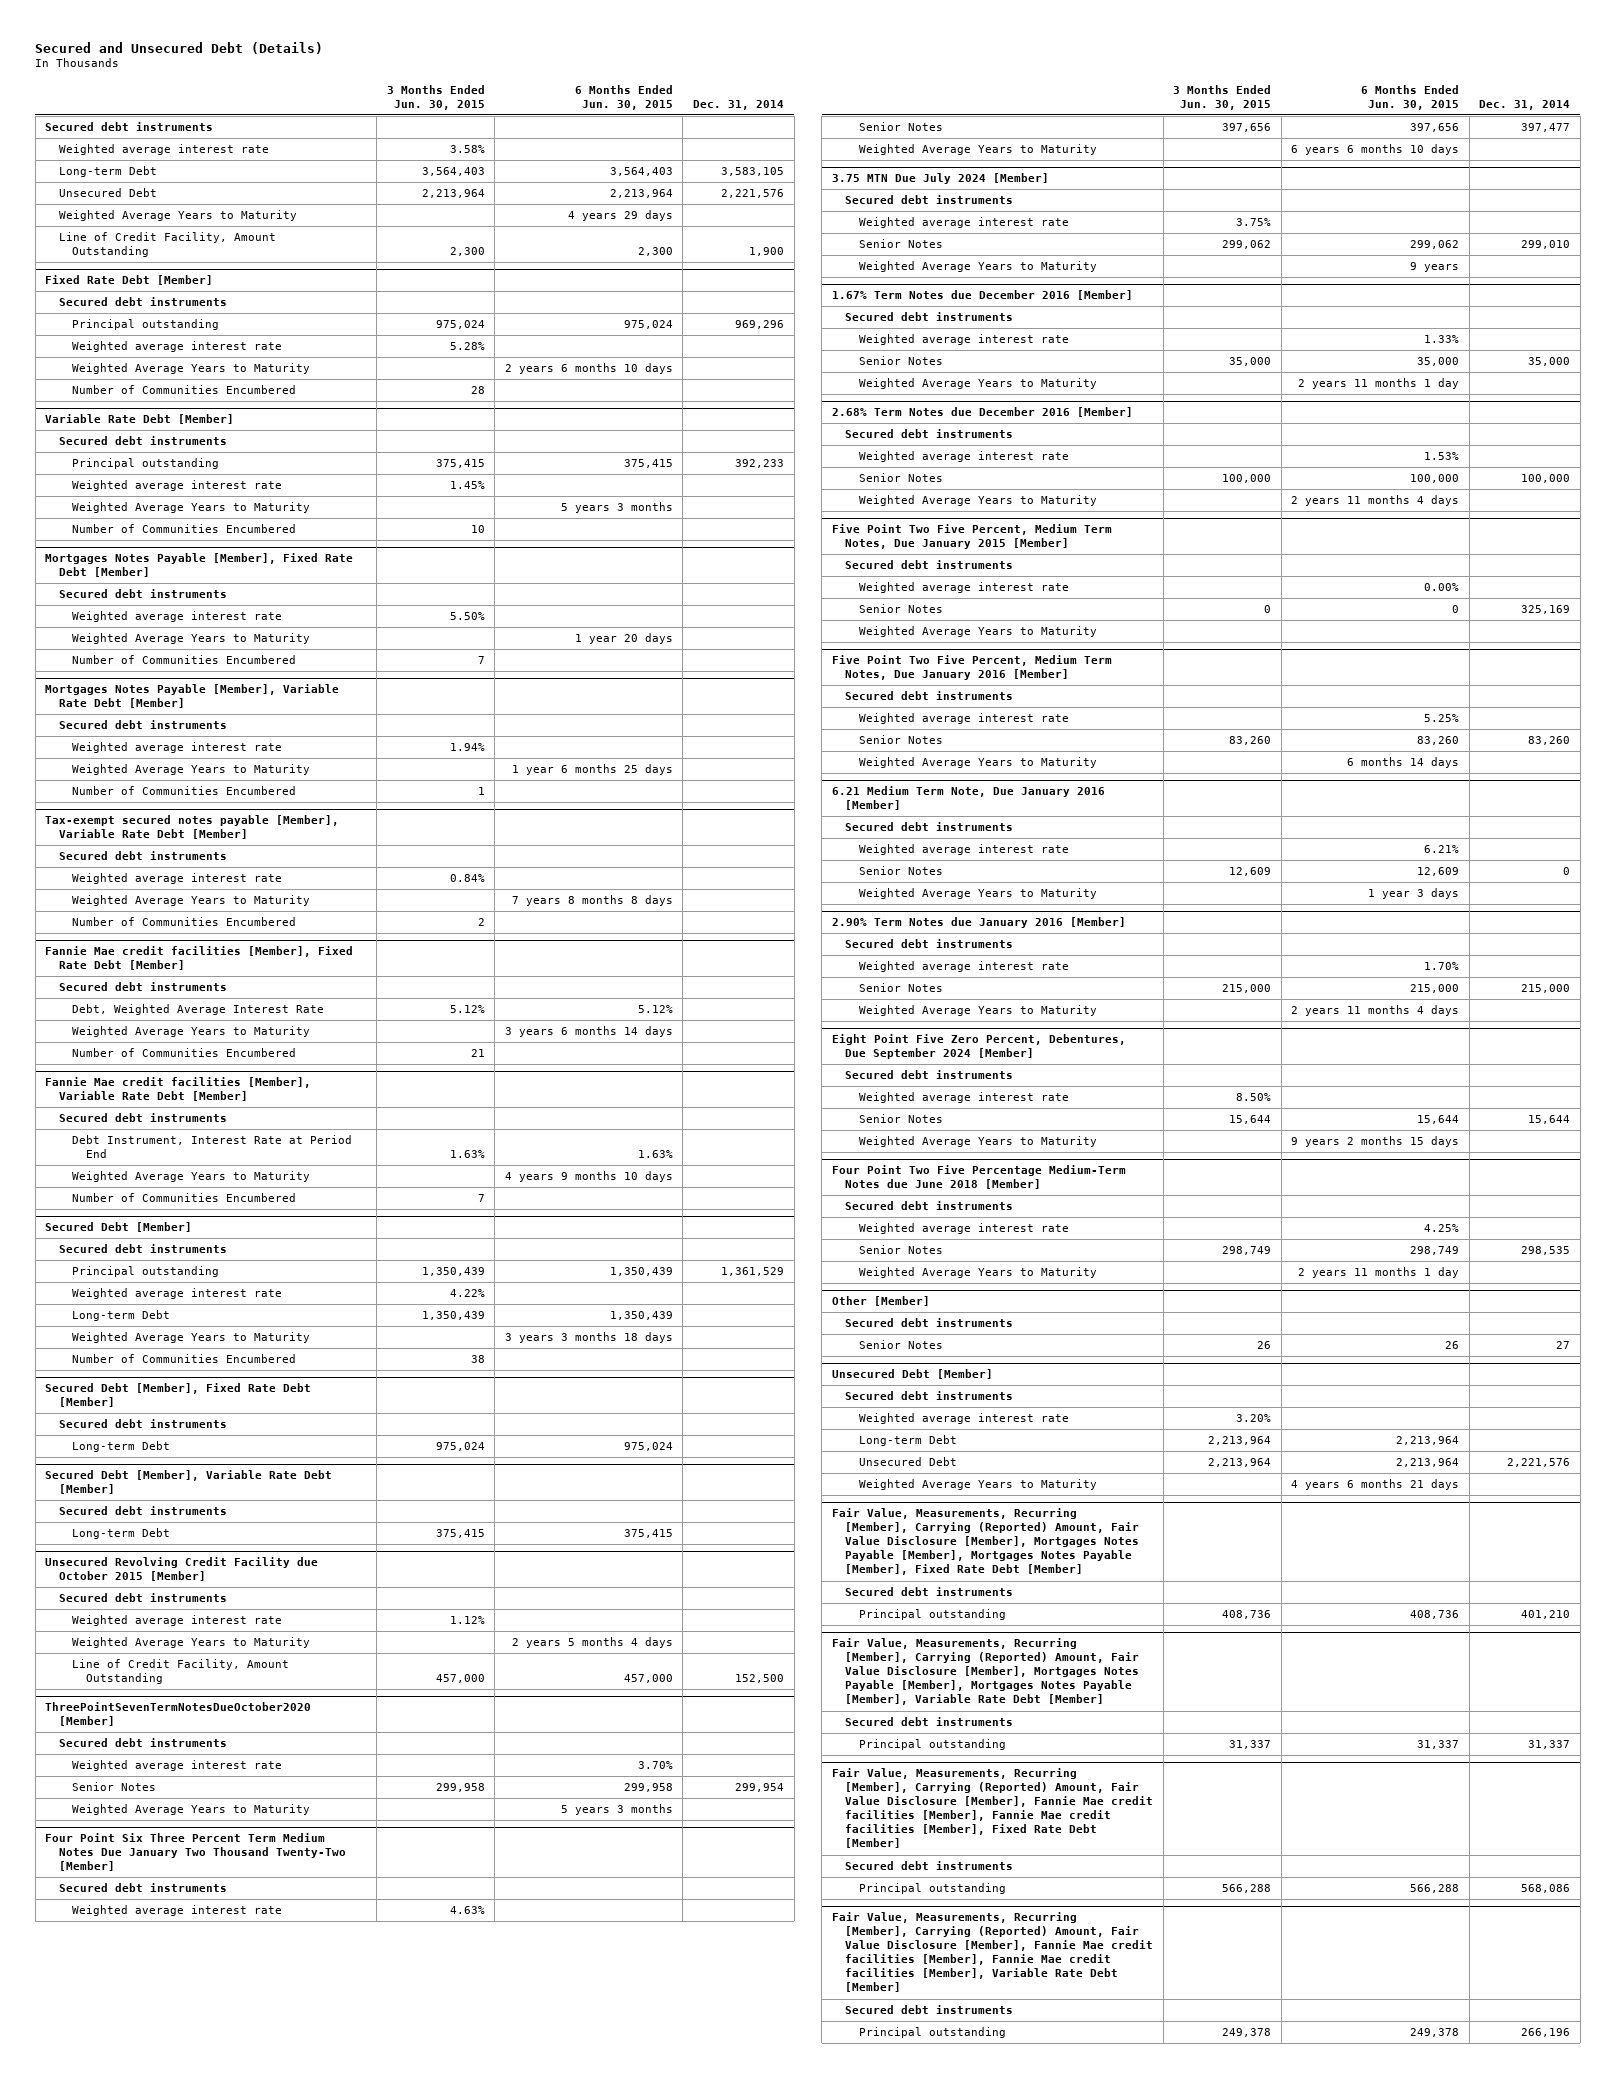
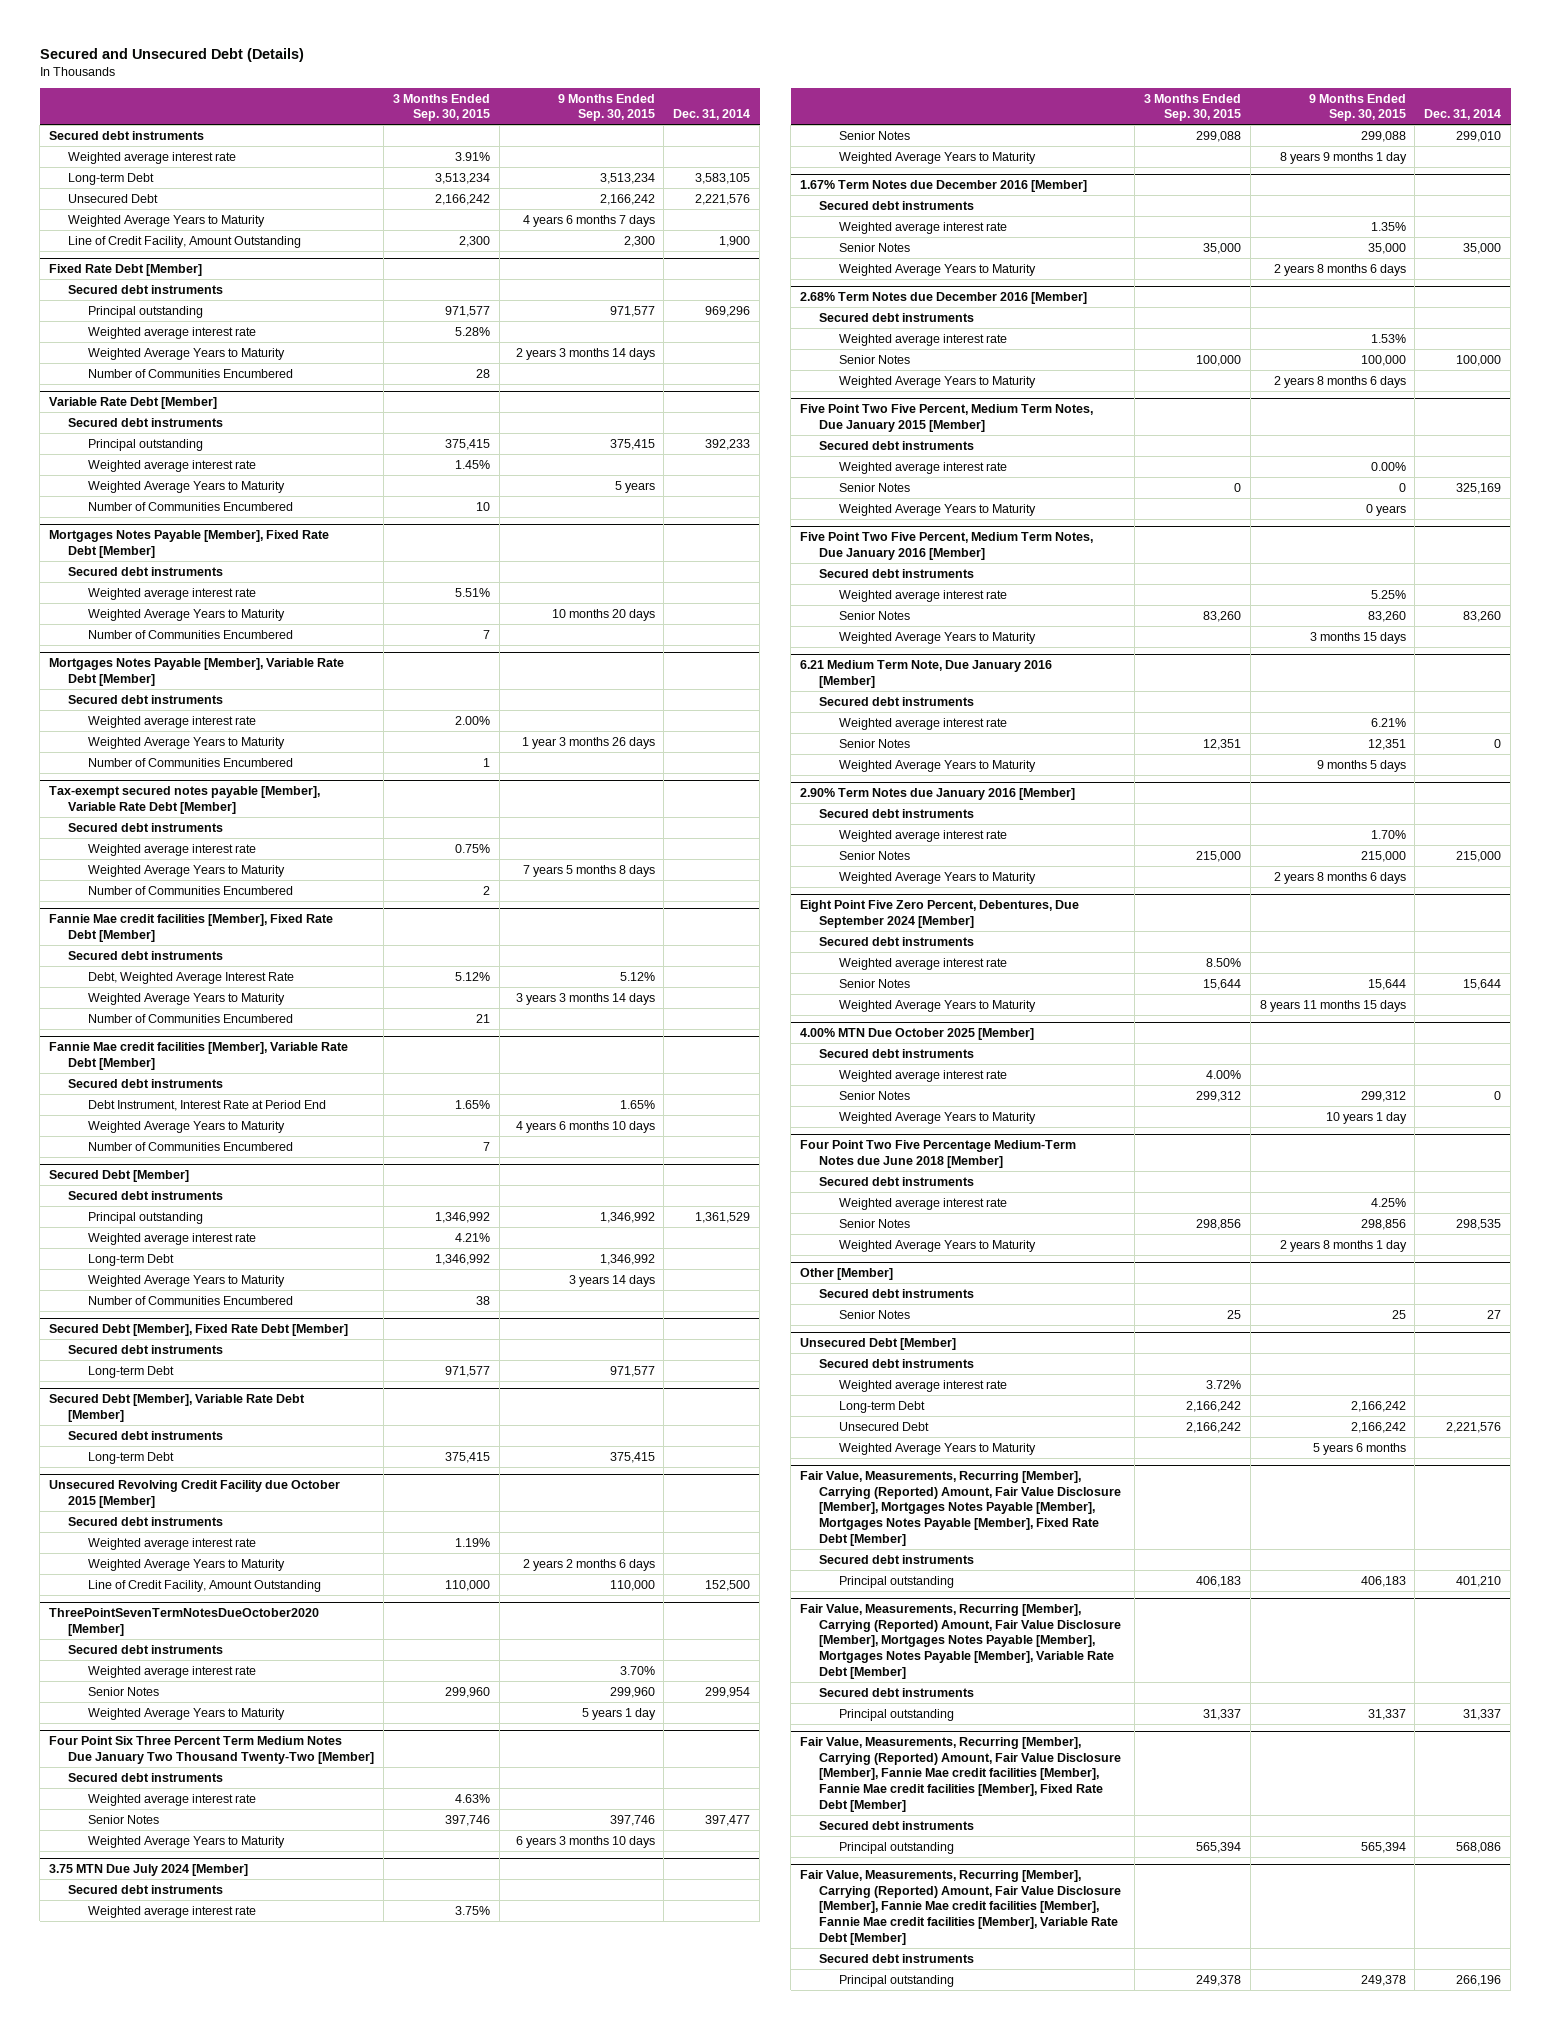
- | 3 Months Ended Jun. 30, 2015 | 6 Months Ended Jun. 30, 2015 | Dec. 31, 2014
+ | 3 Months Ended Sep. 30, 2015 | 9 Months Ended Sep. 30, 2015 | Dec. 31, 2014
+ 4.00% MTN Due October 2025 [Member]
+ Secured debt instruments
+ Weighted average interest rate | 4.00% | |
+ Senior Notes | 299,312 | 299,312 | 0
+ Weighted Average Years to Maturity | | 10 years 1 day |

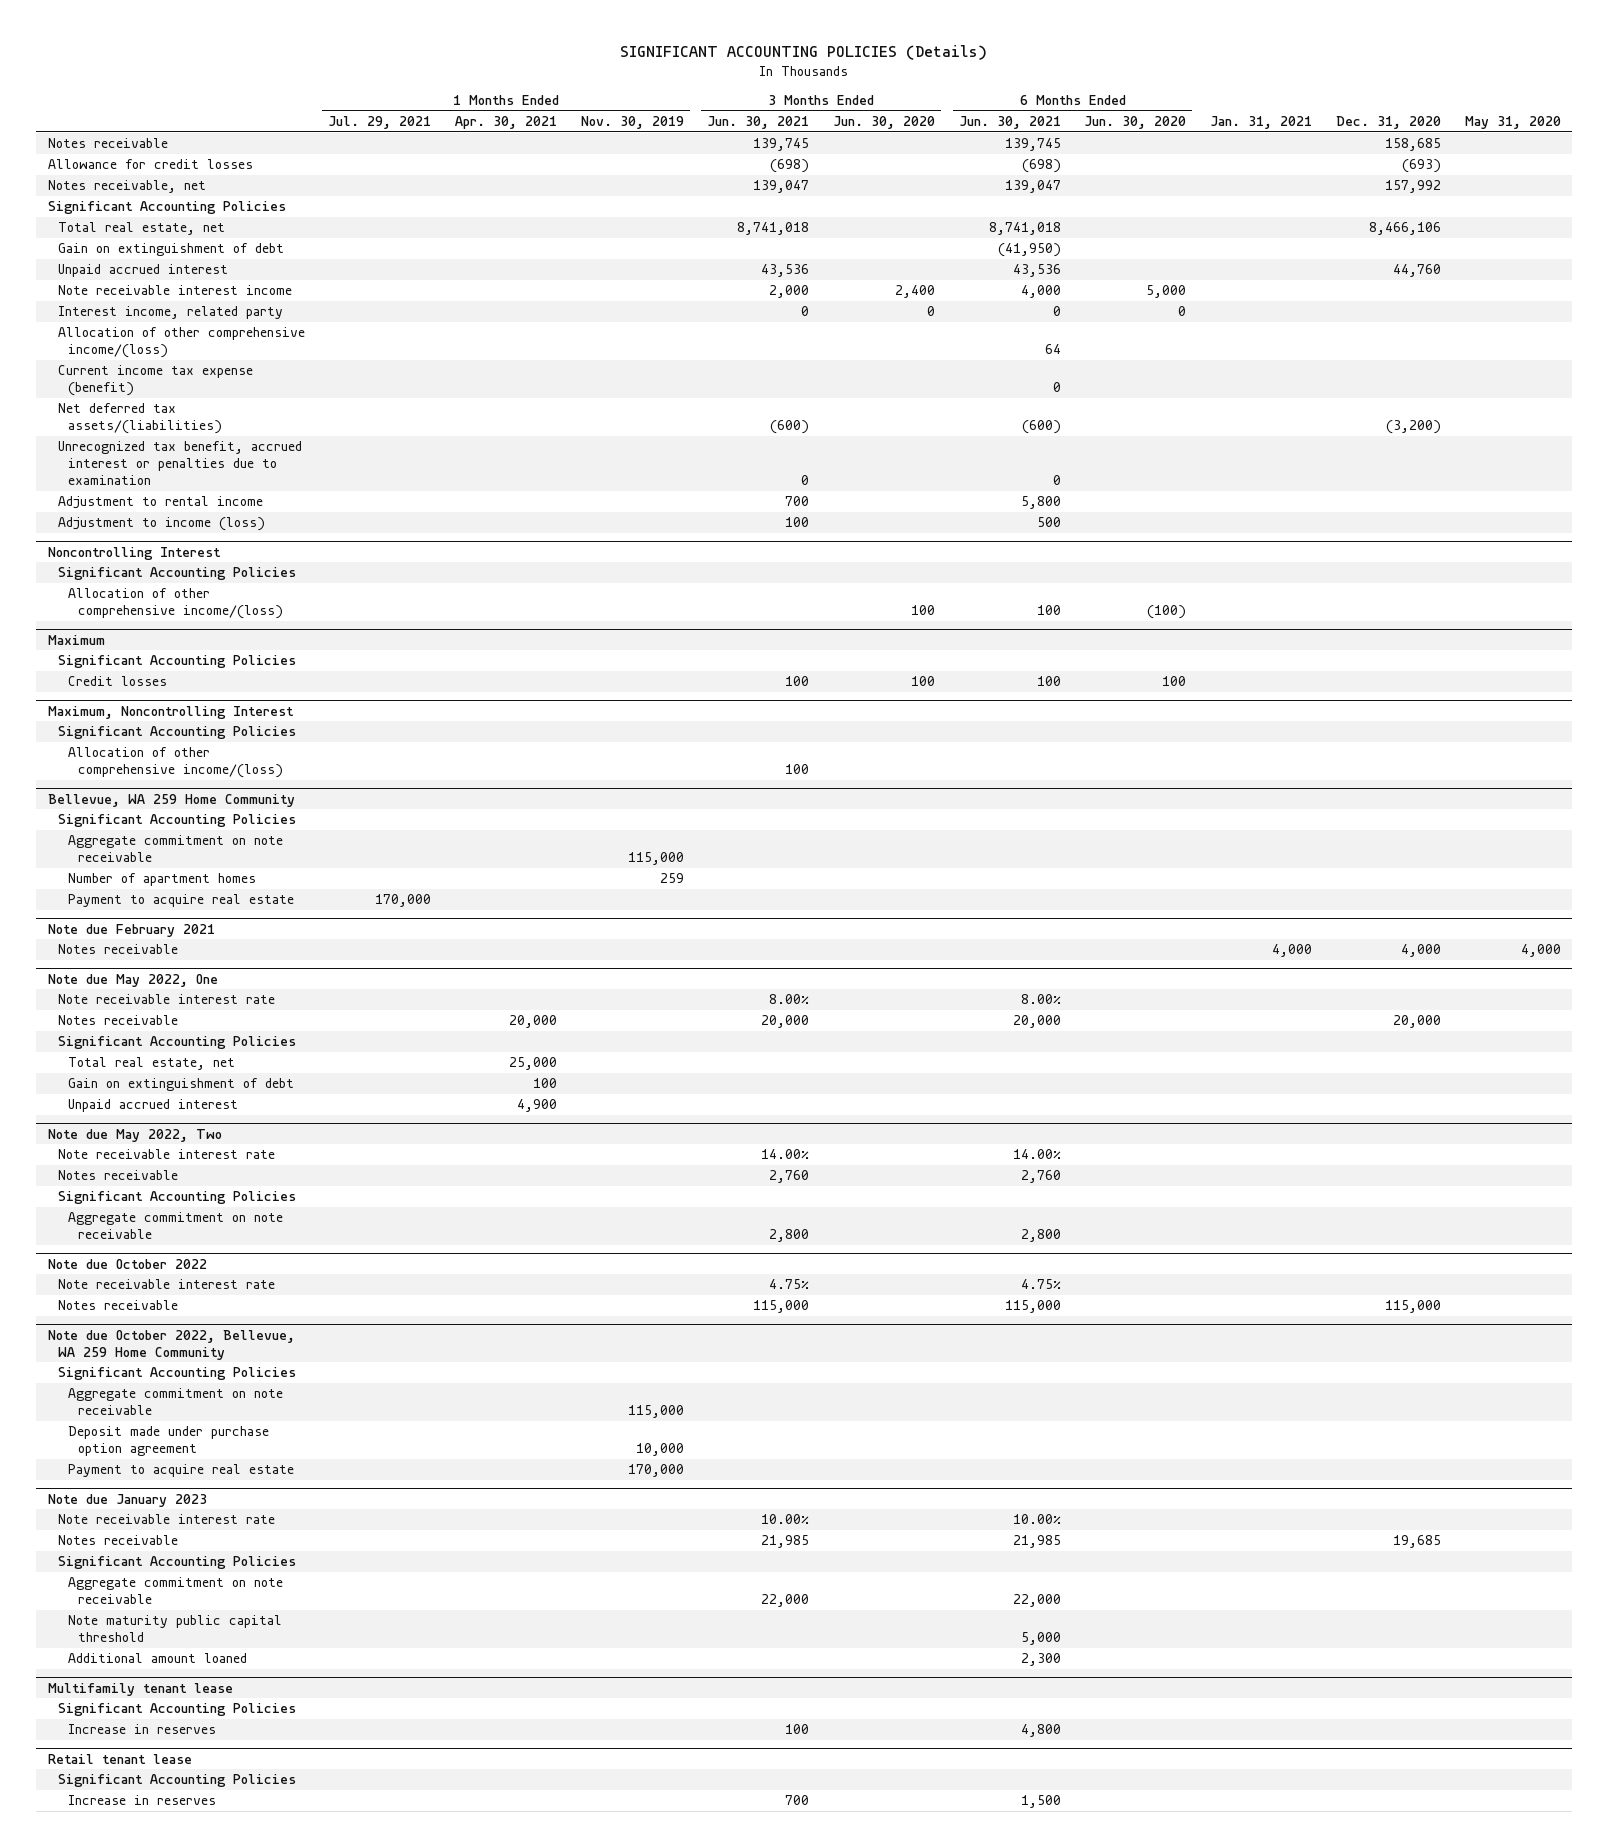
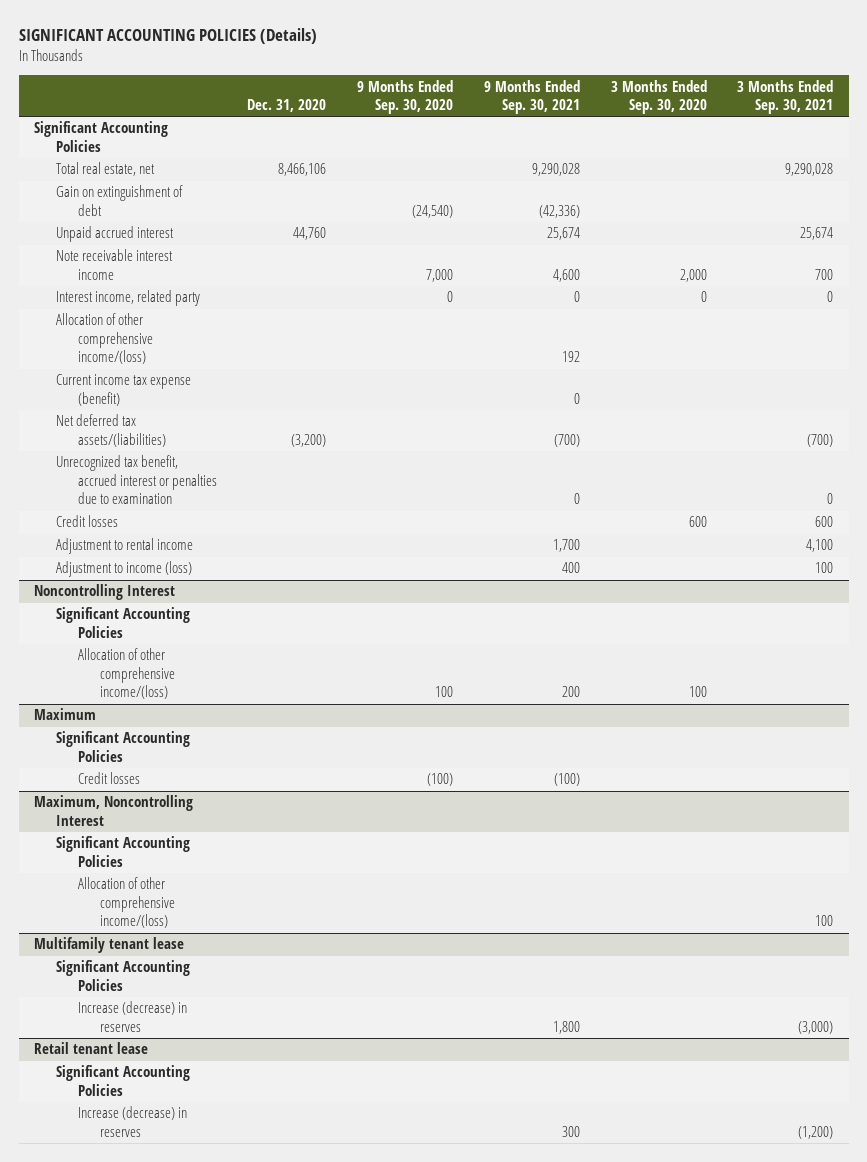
- | 1 Months Ended Jul. 29, 2021 | 1 Months Ended Apr. 30, 2021 | 1 Months Ended Nov. 30, 2019 | 3 Months Ended Jun. 30, 2021 | 3 Months Ended Jun. 30, 2020 | 6 Months Ended Jun. 30, 2021 | 6 Months Ended Jun. 30, 2020 | Jan. 31, 2021 | Dec. 31, 2020 | May 31, 2020
+ | Dec. 31, 2020 | 9 Months Ended Sep. 30, 2020 | 9 Months Ended Sep. 30, 2021 | 3 Months Ended Sep. 30, 2020 | 3 Months Ended Sep. 30, 2021
- Notes receivable | | | | 139,745 | | 139,745 | | | 158,685 |
- Allowance for credit losses | | | | (698) | | (698) | | | (693) |
- Notes receivable, net | | | | 139,047 | | 139,047 | | | 157,992 |
+ Credit losses | | | | 600 | 600
- Bellevue, WA 259 Home Community
- Significant Accounting Policies
- Aggregate commitment on note receivable | | | 115,000 | | | | | | |
- Number of apartment homes | | | 259 | | | | | | |
- Payment to acquire real estate | 170,000 | | | | | | | | |
- Note due February 2021
- Notes receivable | | | | | | | | 4,000 | 4,000 | 4,000
- Note due May 2022, One
- Note receivable interest rate | | | | 8.00% | | 8.00% | | | |
- Notes receivable | | 20,000 | | 20,000 | | 20,000 | | | 20,000 |
- Significant Accounting Policies
- Total real estate, net | | 25,000 | | | | | | | |
- Gain on extinguishment of debt | | 100 | | | | | | | |
- Unpaid accrued interest | | 4,900 | | | | | | | |
- Note due May 2022, Two
- Note receivable interest rate | | | | 14.00% | | 14.00% | | | |
- Notes receivable | | | | 2,760 | | 2,760 | | | |
- Significant Accounting Policies
- Aggregate commitment on note receivable | | | | 2,800 | | 2,800 | | | |
- Note due October 2022
- Note receivable interest rate | | | | 4.75% | | 4.75% | | | |
- Notes receivable | | | | 115,000 | | 115,000 | | | 115,000 |
- Note due October 2022, Bellevue, WA 259 Home Community
- Significant Accounting Policies
- Aggregate commitment on note receivable | | | 115,000 | | | | | | |
- Deposit made under purchase option agreement | | | 10,000 | | | | | | |
- Payment to acquire real estate | | | 170,000 | | | | | | |
- Note due January 2023
- Note receivable interest rate | | | | 10.00% | | 10.00% | | | |
- Notes receivable | | | | 21,985 | | 21,985 | | | 19,685 |
- Significant Accounting Policies
- Aggregate commitment on note receivable | | | | 22,000 | | 22,000 | | | |
- Note maturity public capital threshold | | | | | | 5,000 | | | |
- Additional amount loaned | | | | | | 2,300 | | | |
@ Multifamily tenant lease
- Increase in reserves | | | | 100 | | 4,800 | | | |
+ Increase (decrease) in reserves | | | 1,800 | | (3,000)
@ Retail tenant lease
- Increase in reserves | | | | 700 | | 1,500 | | | |
+ Increase (decrease) in reserves | | | 300 | | (1,200)

